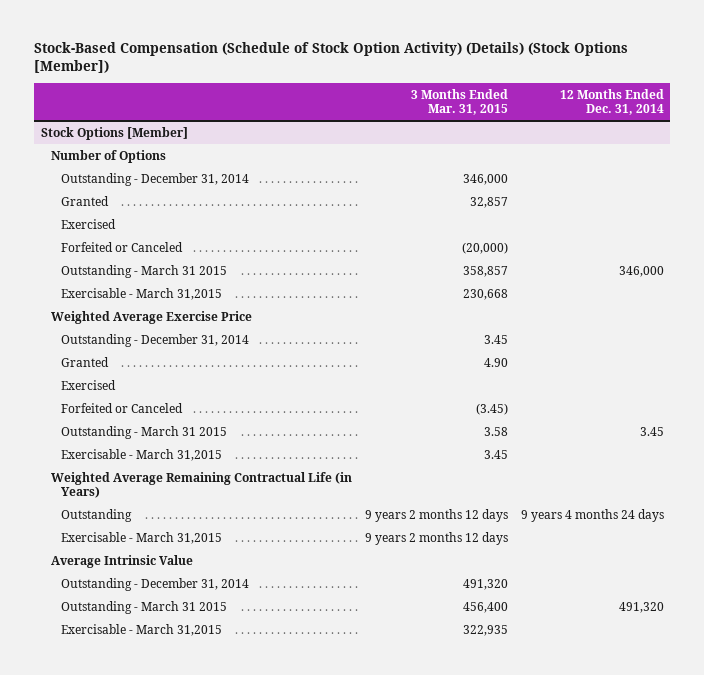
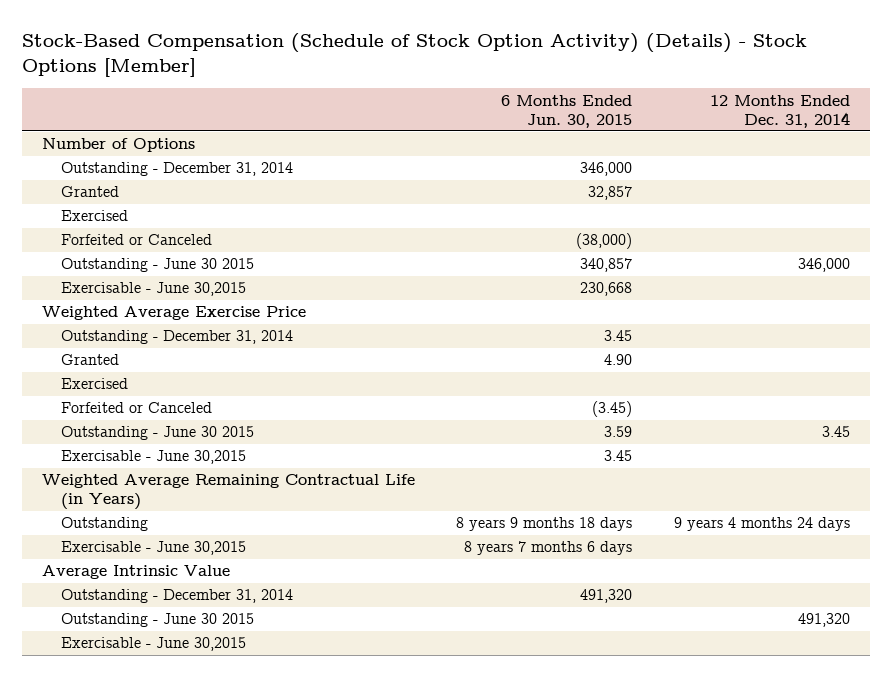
- Stock-Based Compensation (Schedule of Stock Option Activity) (Details) (Stock Options [Member])
+ Stock-Based Compensation (Schedule of Stock Option Activity) (Details) - Stock Options [Member]
- | 3 Months Ended Mar. 31, 2015 | 12 Months Ended Dec. 31, 2014
+ | 6 Months Ended Jun. 30, 2015 | 12 Months Ended Dec. 31, 2014
- Stock Options [Member]
- Outstanding - March 31 2015 | 358,857 | 346,000
- Exercisable - March 31,2015 | 230,668 |
+ Outstanding - June 30 2015 | 340,857 | 346,000
+ Exercisable - June 30,2015 | 230,668 |
- Outstanding - March 31 2015 | 3.58 | 3.45
- Exercisable - March 31,2015 | 3.45 |
+ Outstanding - June 30 2015 | 3.59 | 3.45
+ Exercisable - June 30,2015 | 3.45 |
- Exercisable - March 31,2015 | 9 years 2 months 12 days |
+ Exercisable - June 30,2015 | 8 years 7 months 6 days |
- Outstanding - March 31 2015 | 456,400 | 491,320
- Exercisable - March 31,2015 | 322,935 |
+ Outstanding - June 30 2015 | | 491,320
+ Exercisable - June 30,2015

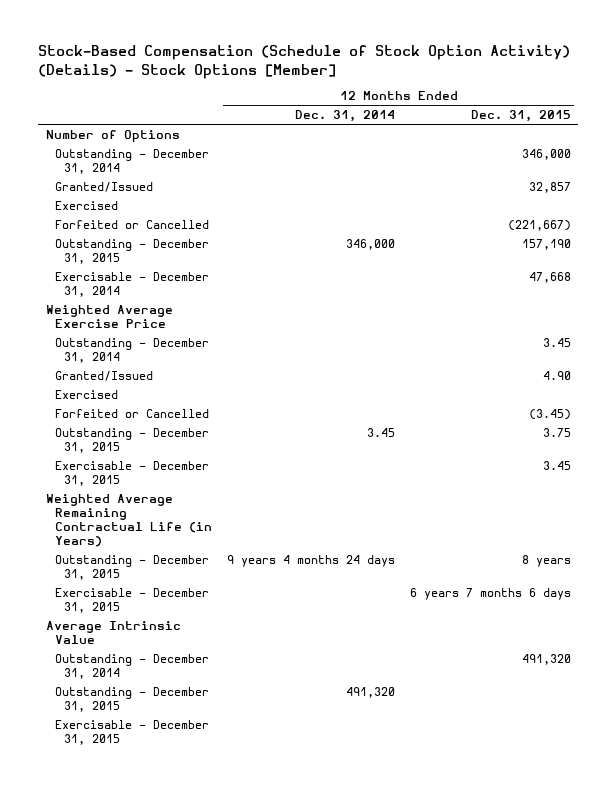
- | 6 Months Ended Jun. 30, 2015 | 12 Months Ended Dec. 31, 2014
+ | 12 Months Ended Dec. 31, 2014 | 12 Months Ended Dec. 31, 2015
- Granted | 32,857 |
+ Granted/Issued | | 32,857
- Forfeited or Canceled | (38,000) |
- Outstanding - June 30 2015 | 340,857 | 346,000
- Exercisable - June 30,2015 | 230,668 |
+ Forfeited or Cancelled | | (221,667)
+ Outstanding - December 31, 2015 | 346,000 | 157,190
+ Exercisable - December 31, 2014 | | 47,668
- Granted | 4.90 |
+ Granted/Issued | | 4.90
- Forfeited or Canceled | (3.45) |
- Outstanding - June 30 2015 | 3.59 | 3.45
- Exercisable - June 30,2015 | 3.45 |
+ Forfeited or Cancelled | | (3.45)
+ Outstanding - December 31, 2015 | 3.45 | 3.75
+ Exercisable - December 31, 2015 | | 3.45
- Outstanding | 8 years 9 months 18 days | 9 years 4 months 24 days
- Exercisable - June 30,2015 | 8 years 7 months 6 days |
+ Outstanding - December 31, 2015 | 9 years 4 months 24 days | 8 years
+ Exercisable - December 31, 2015 | | 6 years 7 months 6 days
- Outstanding - June 30 2015 | | 491,320
- Exercisable - June 30,2015
+ Outstanding - December 31, 2015 | 491,320 |
+ Exercisable - December 31, 2015

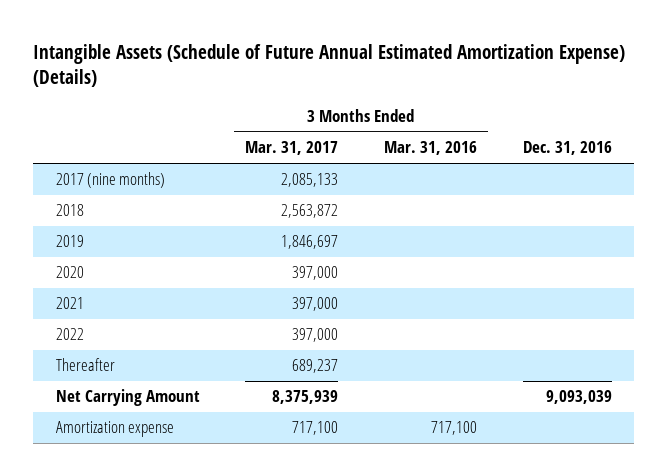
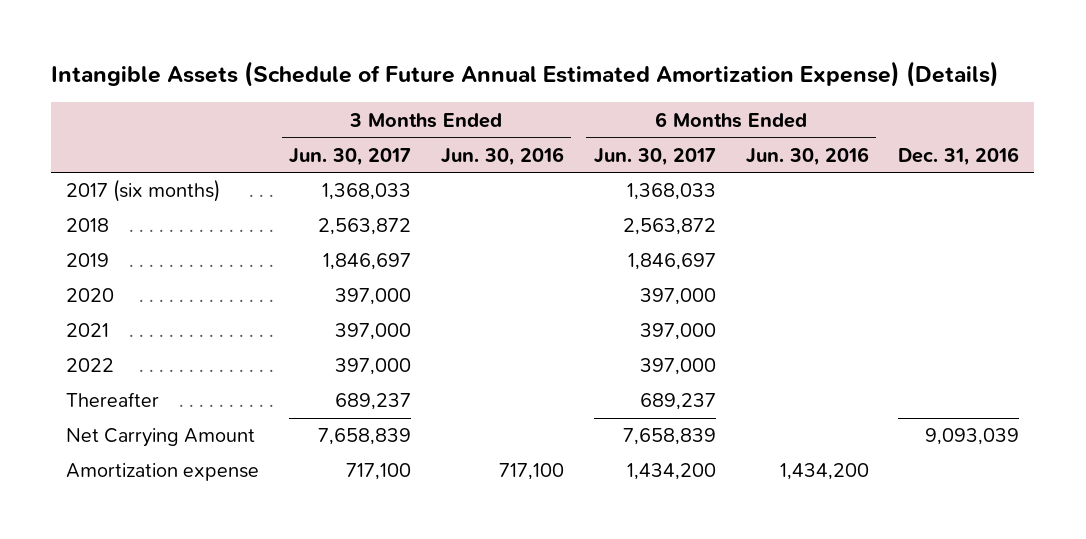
- | 3 Months Ended Mar. 31, 2017 | 3 Months Ended Mar. 31, 2016 | Dec. 31, 2016
+ | 3 Months Ended Jun. 30, 2017 | 3 Months Ended Jun. 30, 2016 | 6 Months Ended Jun. 30, 2017 | 6 Months Ended Jun. 30, 2016 | Dec. 31, 2016
- 2017 (nine months) | 2,085,133 | |
+ 2017 (six months) | 1,368,033 | | 1,368,033 | |

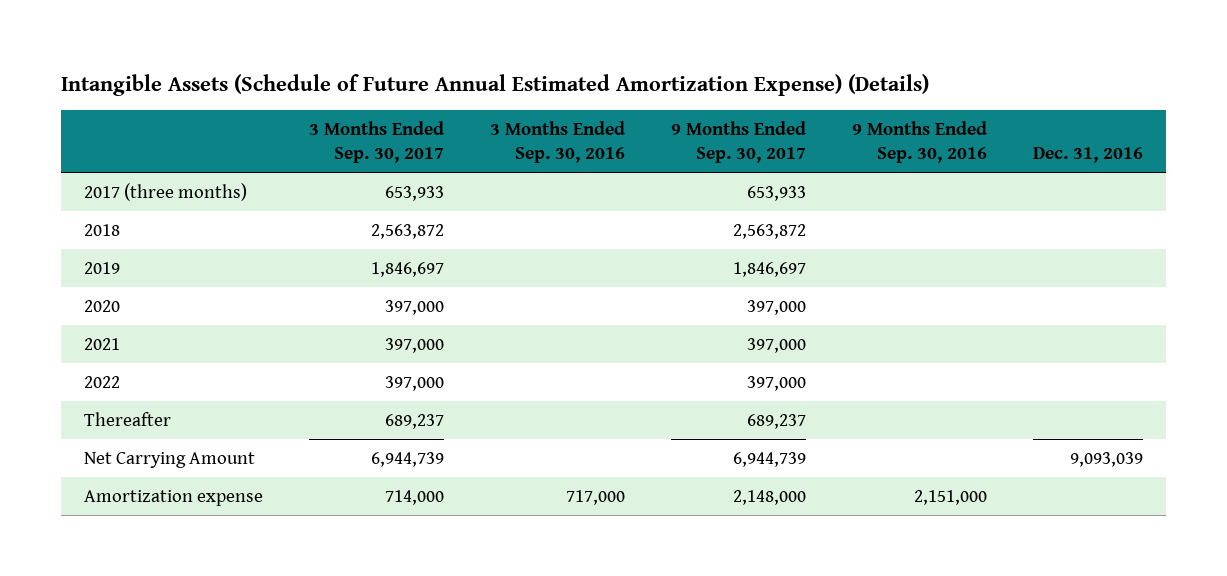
- | 3 Months Ended Jun. 30, 2017 | 3 Months Ended Jun. 30, 2016 | 6 Months Ended Jun. 30, 2017 | 6 Months Ended Jun. 30, 2016 | Dec. 31, 2016
+ | 3 Months Ended Sep. 30, 2017 | 3 Months Ended Sep. 30, 2016 | 9 Months Ended Sep. 30, 2017 | 9 Months Ended Sep. 30, 2016 | Dec. 31, 2016
- 2017 (six months) | 1,368,033 | | 1,368,033 | |
+ 2017 (three months) | 653,933 | | 653,933 | |

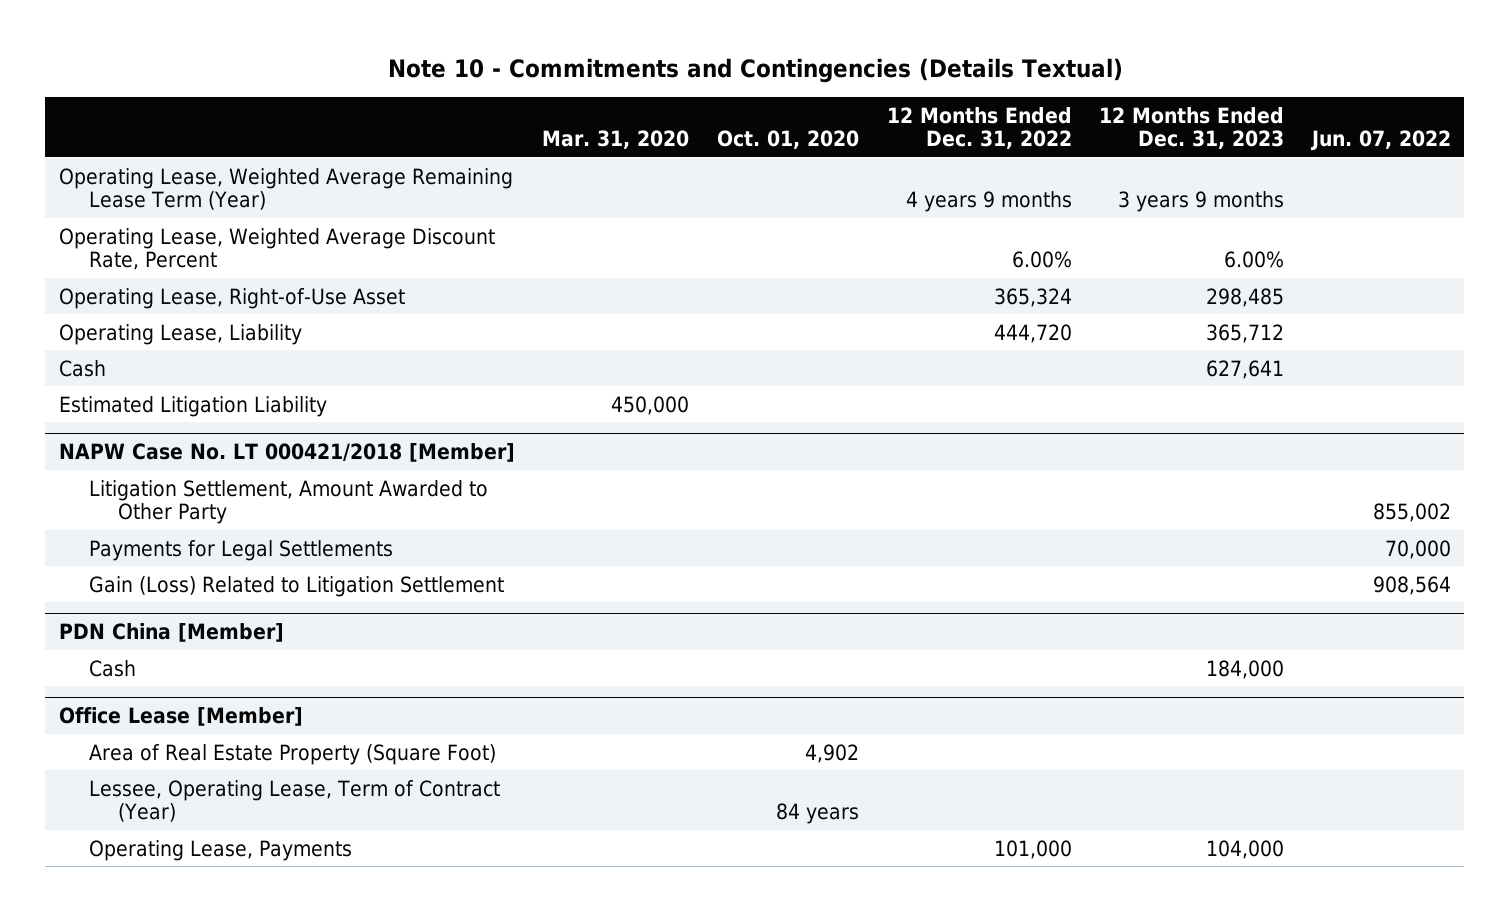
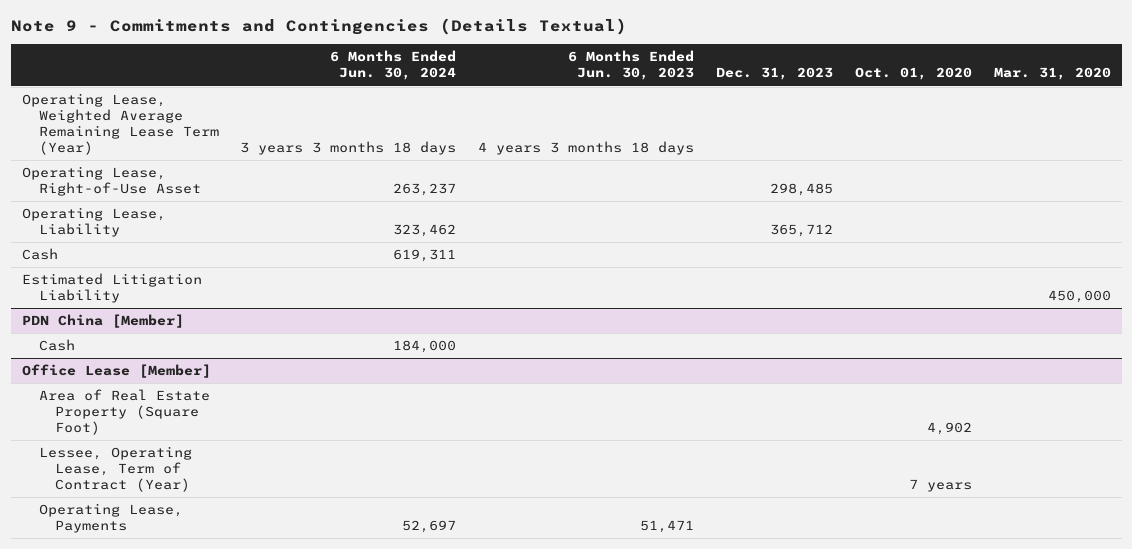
- Note 10 - Commitments and Contingencies (Details Textual)
+ Note 9 - Commitments and Contingencies (Details Textual)
- | Mar. 31, 2020 | Oct. 01, 2020 | 12 Months Ended Dec. 31, 2022 | 12 Months Ended Dec. 31, 2023 | Jun. 07, 2022
+ | 6 Months Ended Jun. 30, 2024 | 6 Months Ended Jun. 30, 2023 | Dec. 31, 2023 | Oct. 01, 2020 | Mar. 31, 2020
- Operating Lease, Weighted Average Discount Rate, Percent | | | 6.00% | 6.00% |
- NAPW Case No. LT 000421/2018 [Member]
- Litigation Settlement, Amount Awarded to Other Party | | | | | 855,002
- Payments for Legal Settlements | | | | | 70,000
- Gain (Loss) Related to Litigation Settlement | | | | | 908,564
@ Office Lease [Member]
- Lessee, Operating Lease, Term of Contract (Year) | | 84 years | | |
+ Lessee, Operating Lease, Term of Contract (Year) | | | | 7 years |

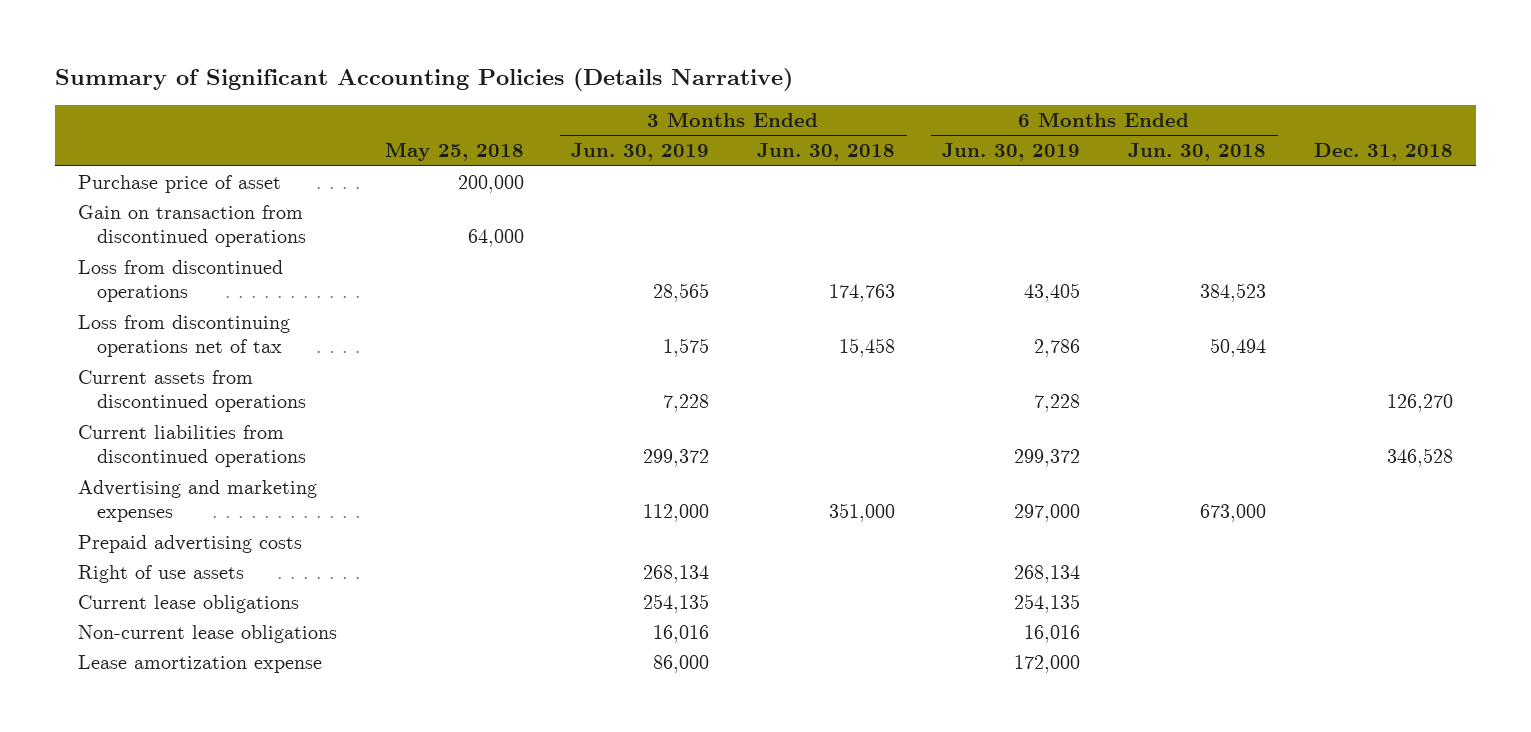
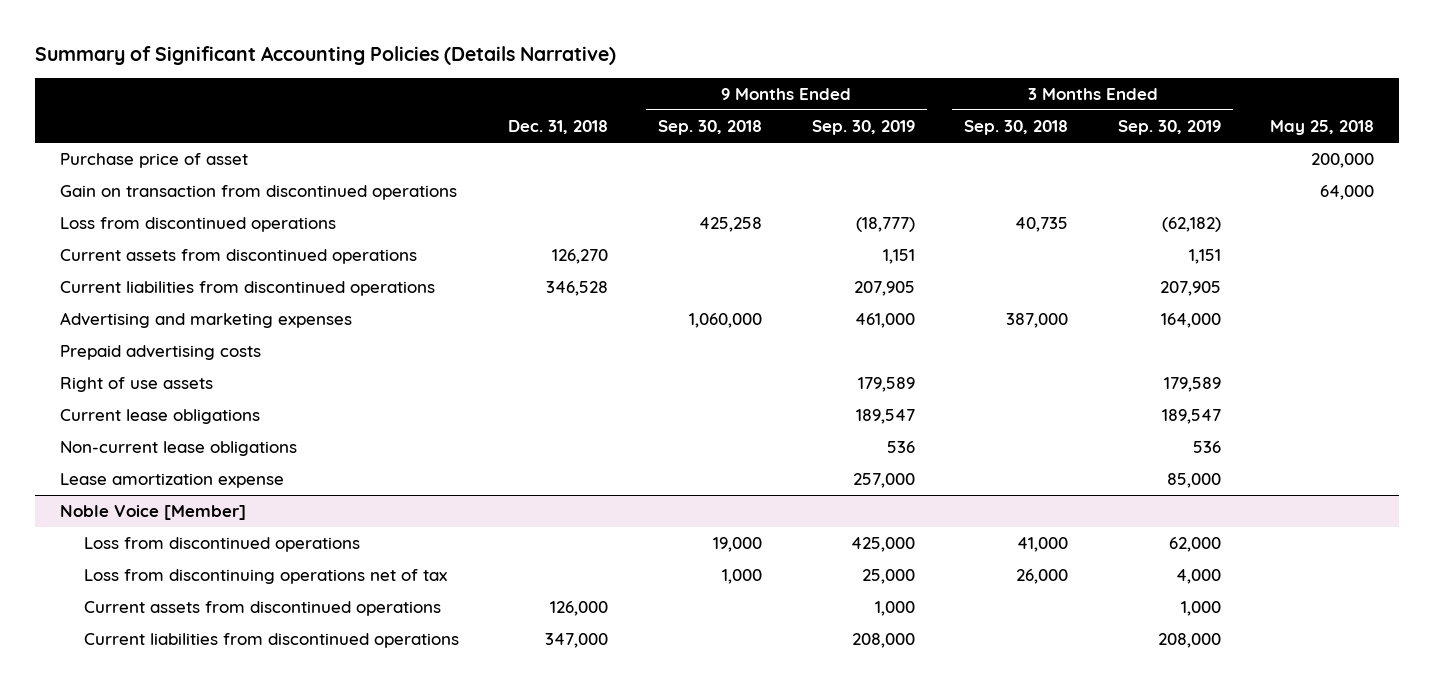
- | May 25, 2018 | 3 Months Ended Jun. 30, 2019 | 3 Months Ended Jun. 30, 2018 | 6 Months Ended Jun. 30, 2019 | 6 Months Ended Jun. 30, 2018 | Dec. 31, 2018
+ | Dec. 31, 2018 | 9 Months Ended Sep. 30, 2018 | 9 Months Ended Sep. 30, 2019 | 3 Months Ended Sep. 30, 2018 | 3 Months Ended Sep. 30, 2019 | May 25, 2018
- Loss from discontinuing operations net of tax | | 1,575 | 15,458 | 2,786 | 50,494 |
+ Noble Voice [Member]
+ Loss from discontinued operations | | 19,000 | 425,000 | 41,000 | 62,000 |
+ Loss from discontinuing operations net of tax | | 1,000 | 25,000 | 26,000 | 4,000 |
+ Current assets from discontinued operations | 126,000 | | 1,000 | | 1,000 |
+ Current liabilities from discontinued operations | 347,000 | | 208,000 | | 208,000 |

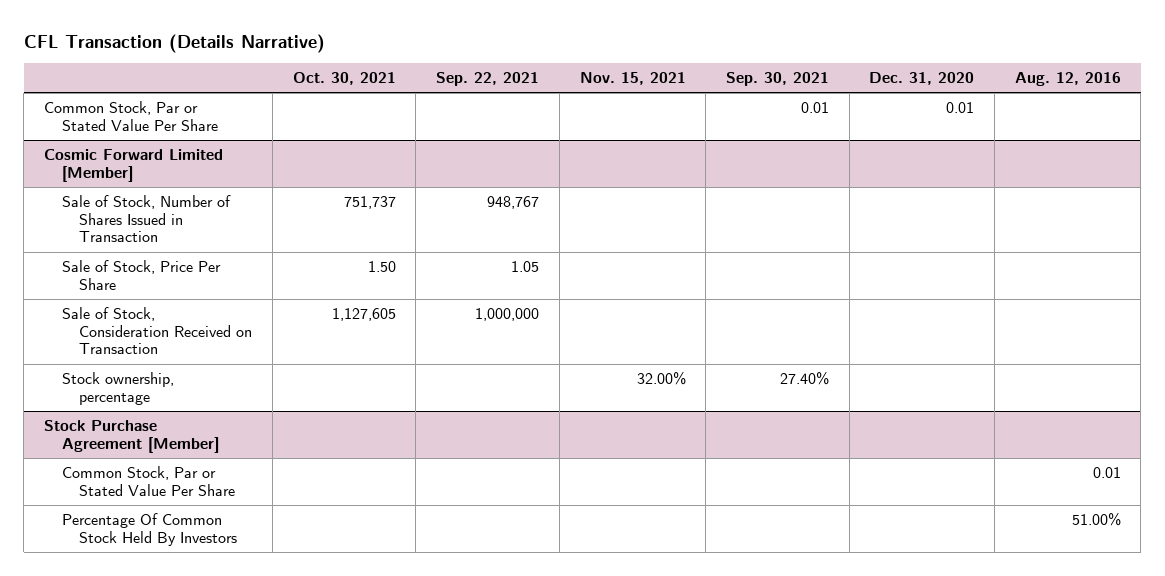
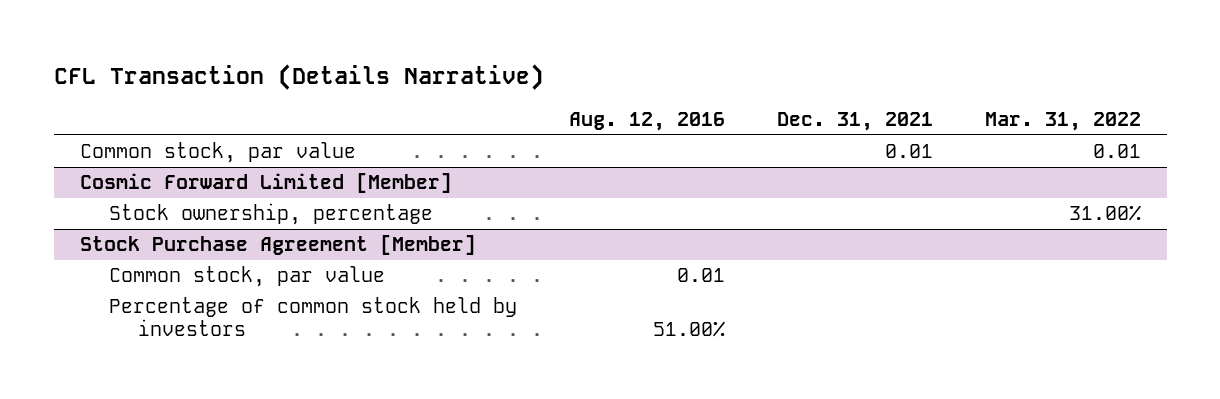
- | Oct. 30, 2021 | Sep. 22, 2021 | Nov. 15, 2021 | Sep. 30, 2021 | Dec. 31, 2020 | Aug. 12, 2016
+ | Aug. 12, 2016 | Dec. 31, 2021 | Mar. 31, 2022
- Common Stock, Par or Stated Value Per Share | | | | 0.01 | 0.01 |
+ Common stock, par value | | 0.01 | 0.01
@ Cosmic Forward Limited [Member]
- Sale of Stock, Number of Shares Issued in Transaction | 751,737 | 948,767 | | | |
- Sale of Stock, Price Per Share | 1.50 | 1.05 | | | |
- Sale of Stock, Consideration Received on Transaction | 1,127,605 | 1,000,000 | | | |
@ Stock Purchase Agreement [Member]
- Common Stock, Par or Stated Value Per Share | | | | | | 0.01
- Percentage Of Common Stock Held By Investors | | | | | | 51.00%
+ Common stock, par value | 0.01 | |
+ Percentage of common stock held by investors | 51.00% | |

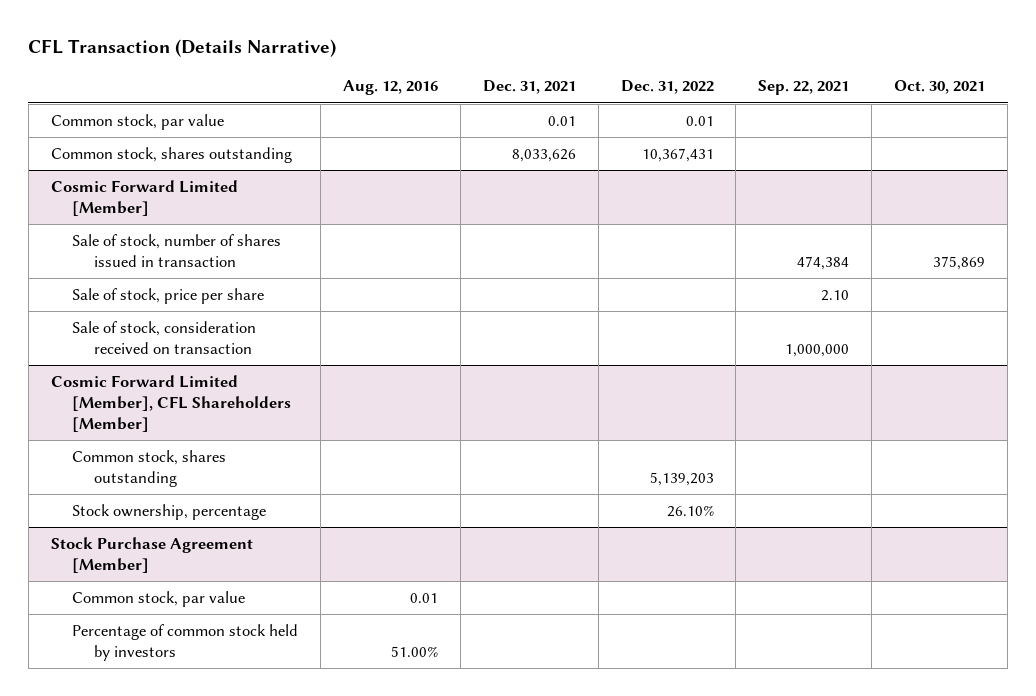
- | Aug. 12, 2016 | Dec. 31, 2021 | Mar. 31, 2022
+ | Aug. 12, 2016 | Dec. 31, 2021 | Dec. 31, 2022 | Sep. 22, 2021 | Oct. 30, 2021
+ Common stock, shares outstanding | | 8,033,626 | 10,367,431 | |
@ Cosmic Forward Limited [Member]
- Stock ownership, percentage | | | 31.00%
+ Sale of stock, number of shares issued in transaction | | | | 474,384 | 375,869
+ Sale of stock, price per share | | | | 2.10 |
+ Sale of stock, consideration received on transaction | | | | 1,000,000 |
+ Cosmic Forward Limited [Member], CFL Shareholders [Member]
+ Common stock, shares outstanding | | | 5,139,203 | |
+ Stock ownership, percentage | | | 26.10% | |

